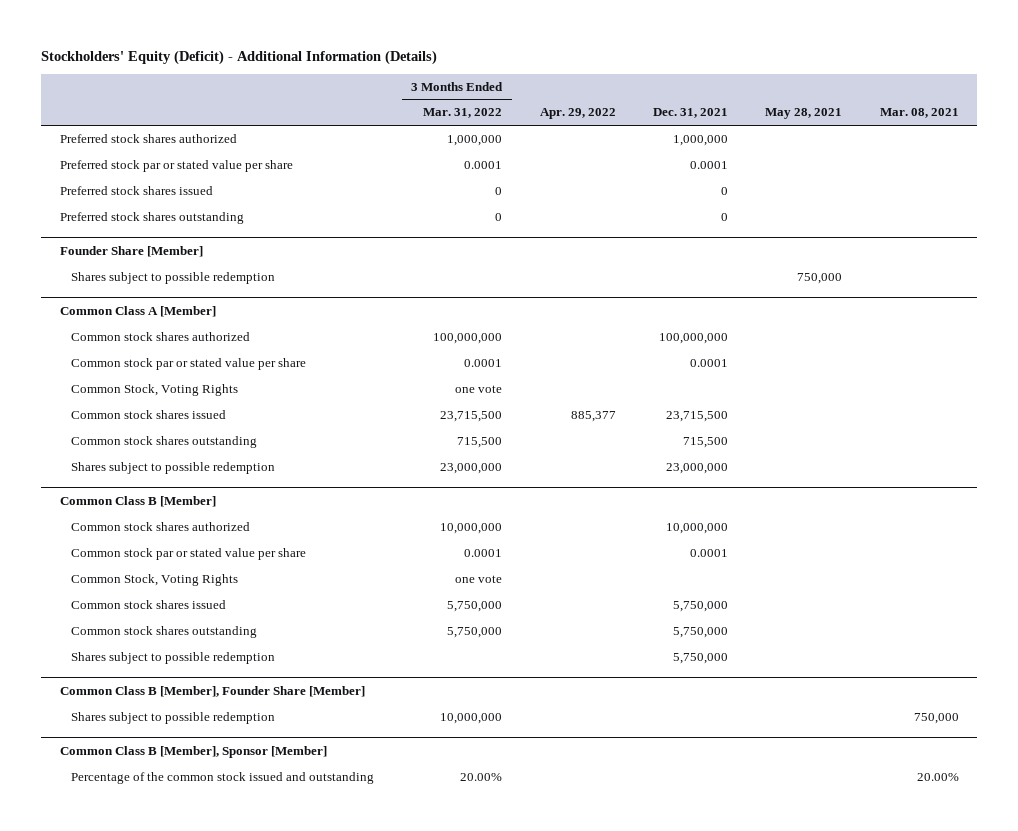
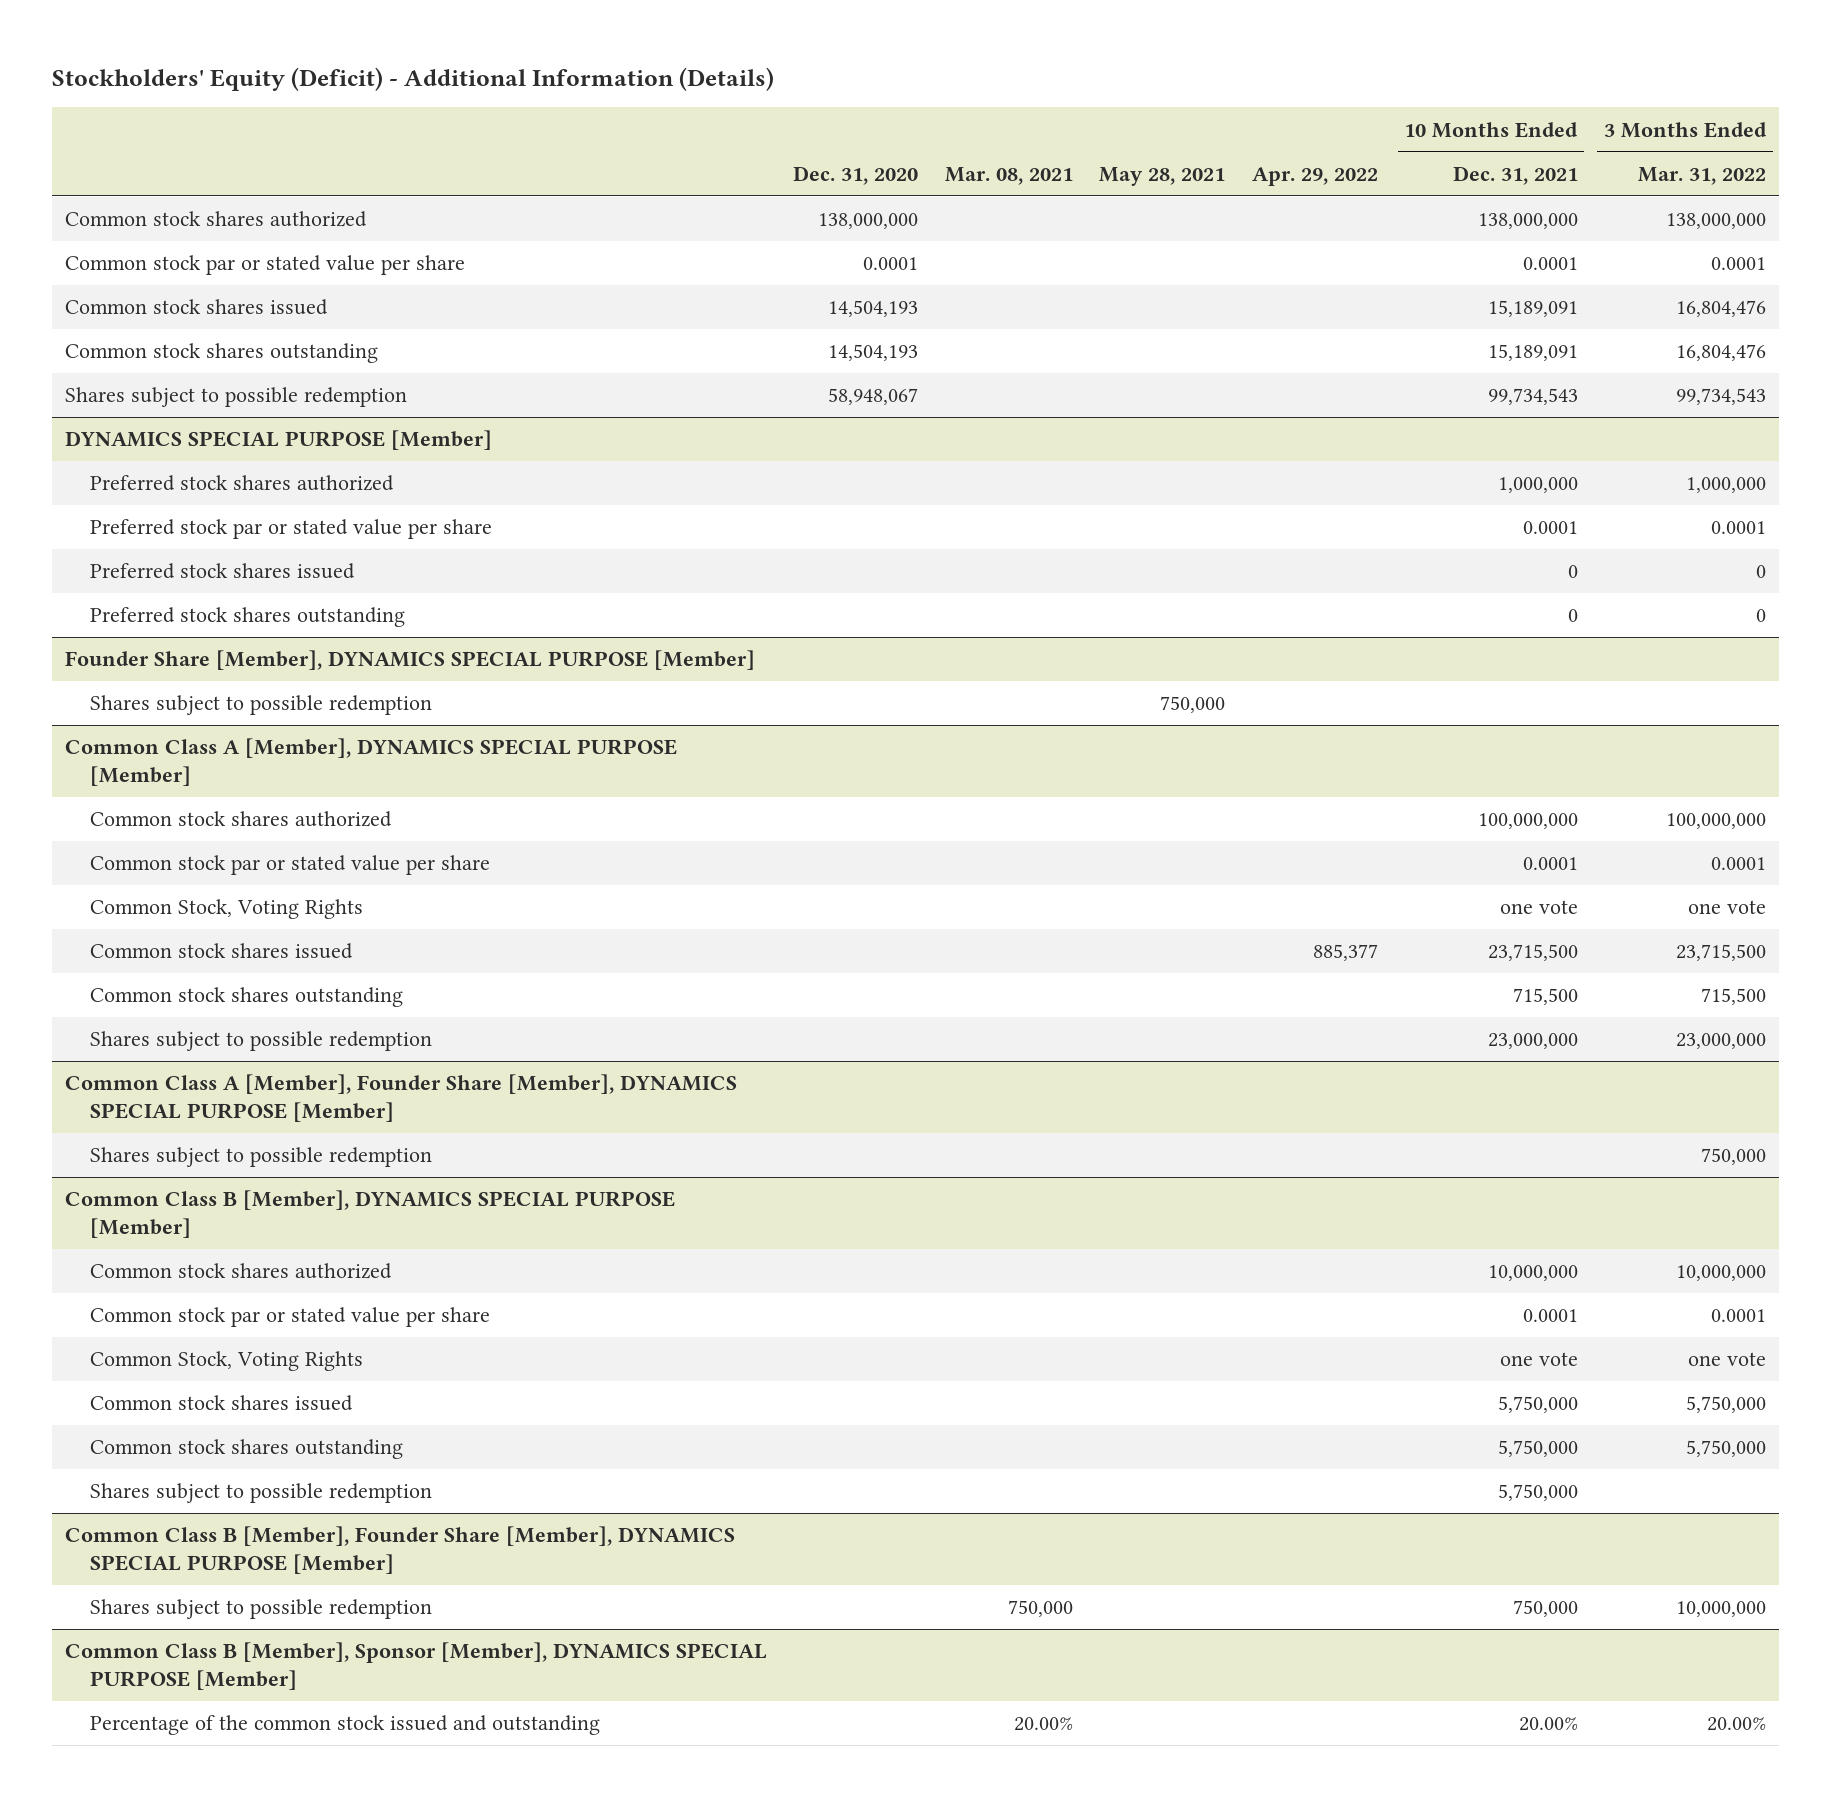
- | 3 Months Ended Mar. 31, 2022 | Apr. 29, 2022 | Dec. 31, 2021 | May 28, 2021 | Mar. 08, 2021
+ | Dec. 31, 2020 | Mar. 08, 2021 | May 28, 2021 | Apr. 29, 2022 | 10 Months Ended Dec. 31, 2021 | 3 Months Ended Mar. 31, 2022
+ Common stock shares authorized | 138,000,000 | | | | 138,000,000 | 138,000,000
+ Common stock par or stated value per share | 0.0001 | | | | 0.0001 | 0.0001
+ Common stock shares issued | 14,504,193 | | | | 15,189,091 | 16,804,476
+ Common stock shares outstanding | 14,504,193 | | | | 15,189,091 | 16,804,476
+ Shares subject to possible redemption | 58,948,067 | | | | 99,734,543 | 99,734,543
+ DYNAMICS SPECIAL PURPOSE [Member]
- Founder Share [Member]
+ Founder Share [Member], DYNAMICS SPECIAL PURPOSE [Member]
- Common Class A [Member]
+ Common Class A [Member], DYNAMICS SPECIAL PURPOSE [Member]
- Common Class B [Member]
+ Common Class A [Member], Founder Share [Member], DYNAMICS SPECIAL PURPOSE [Member]
+ Shares subject to possible redemption | | | | | | 750,000
+ Common Class B [Member], DYNAMICS SPECIAL PURPOSE [Member]
- Common Class B [Member], Founder Share [Member]
+ Common Class B [Member], Founder Share [Member], DYNAMICS SPECIAL PURPOSE [Member]
- Common Class B [Member], Sponsor [Member]
+ Common Class B [Member], Sponsor [Member], DYNAMICS SPECIAL PURPOSE [Member]

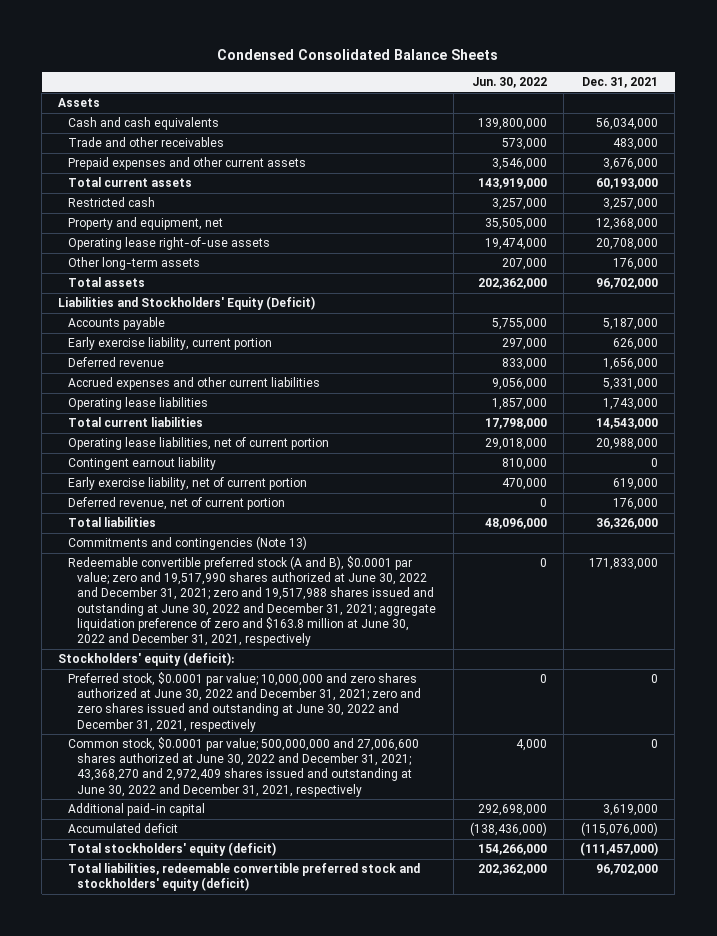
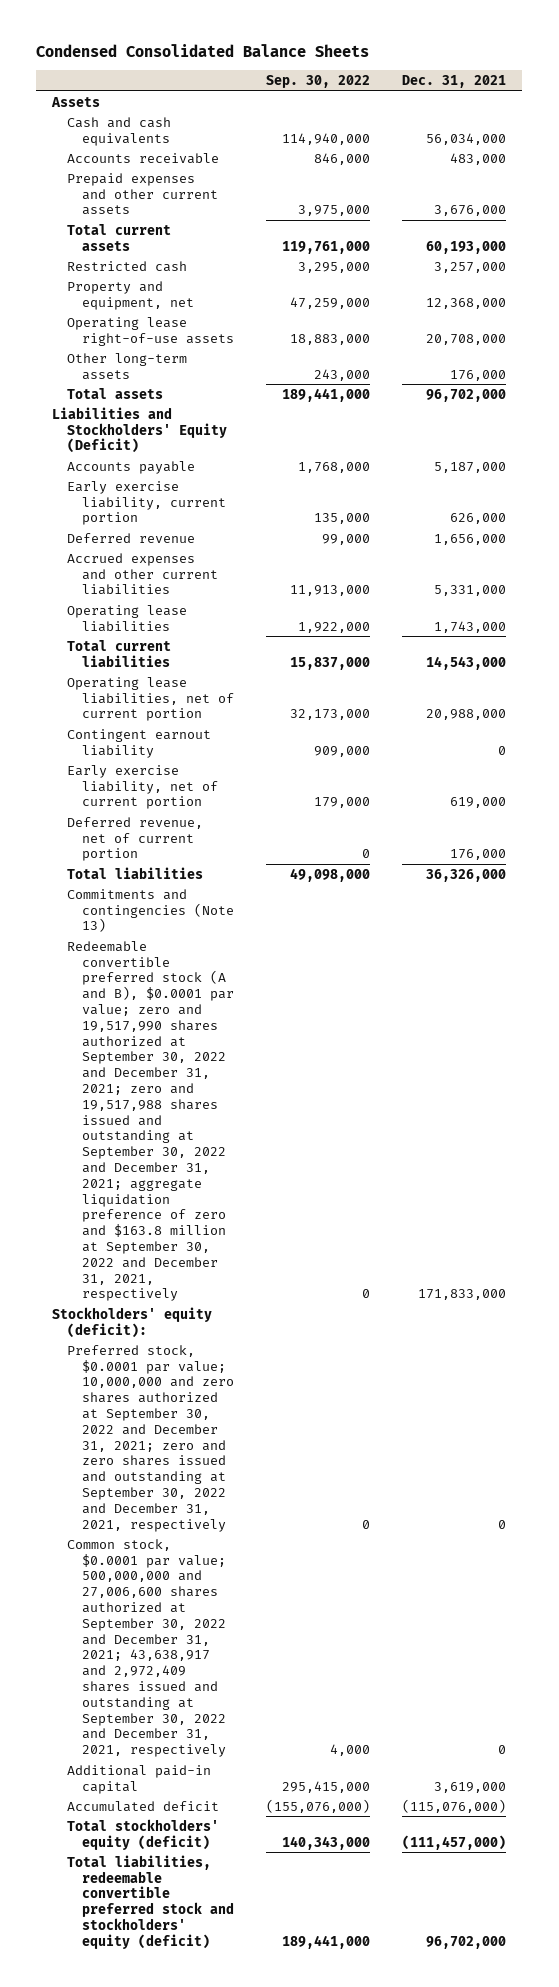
- | Jun. 30, 2022 | Dec. 31, 2021
+ | Sep. 30, 2022 | Dec. 31, 2021
- Trade and other receivables | 573,000 | 483,000
+ Accounts receivable | 846,000 | 483,000
- Redeemable convertible preferred stock (A and B), $0.0001 par value; zero and 19,517,990 shares authorized at June 30, 2022 and December 31, 2021; zero and 19,517,988 shares issued and outstanding at June 30, 2022 and December 31, 2021; aggregate liquidation preference of zero and $163.8 million at June 30, 2022 and December 31, 2021, respectively | 0 | 171,833,000
+ Redeemable convertible preferred stock (A and B), $0.0001 par value; zero and 19,517,990 shares authorized at September 30, 2022 and December 31, 2021; zero and 19,517,988 shares issued and outstanding at September 30, 2022 and December 31, 2021; aggregate liquidation preference of zero and $163.8 million at September 30, 2022 and December 31, 2021, respectively | 0 | 171,833,000
- Preferred stock, $0.0001 par value; 10,000,000 and zero shares authorized at June 30, 2022 and December 31, 2021; zero and zero shares issued and outstanding at June 30, 2022 and December 31, 2021, respectively | 0 | 0
- Common stock, $0.0001 par value; 500,000,000 and 27,006,600 shares authorized at June 30, 2022 and December 31, 2021; 43,368,270 and 2,972,409 shares issued and outstanding at June 30, 2022 and December 31, 2021, respectively | 4,000 | 0
+ Preferred stock, $0.0001 par value; 10,000,000 and zero shares authorized at September 30, 2022 and December 31, 2021; zero and zero shares issued and outstanding at September 30, 2022 and December 31, 2021, respectively | 0 | 0
+ Common stock, $0.0001 par value; 500,000,000 and 27,006,600 shares authorized at September 30, 2022 and December 31, 2021; 43,638,917 and 2,972,409 shares issued and outstanding at September 30, 2022 and December 31, 2021, respectively | 4,000 | 0

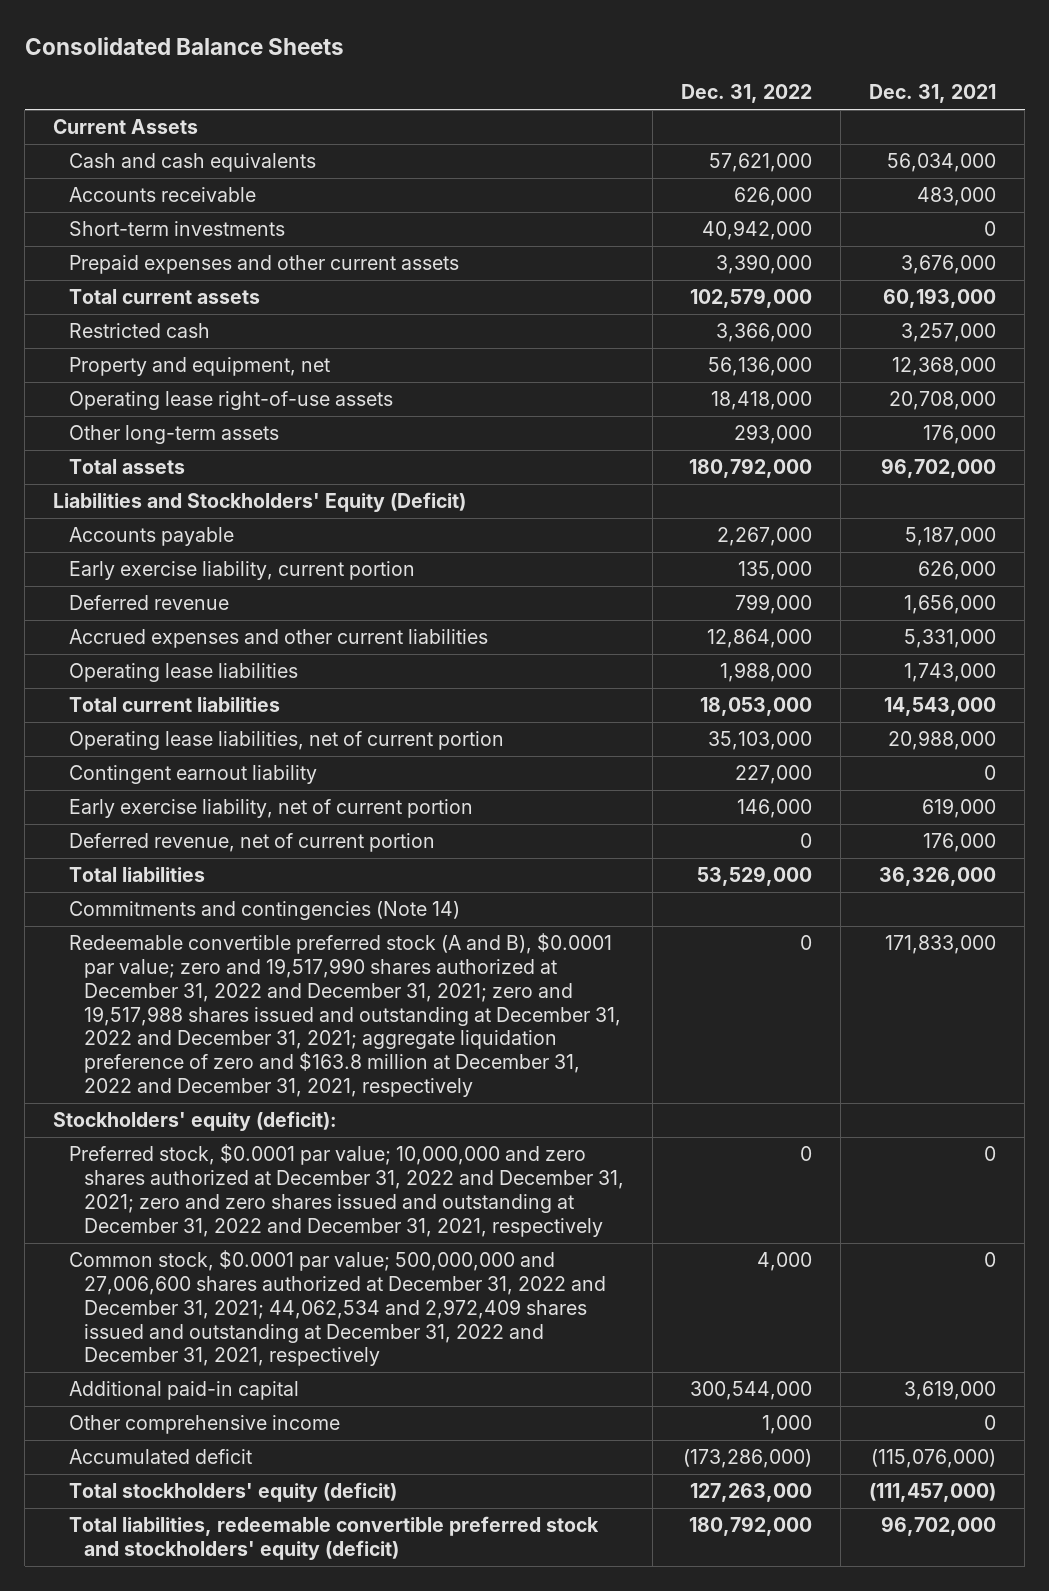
- Condensed Consolidated Balance Sheets
+ Consolidated Balance Sheets
- | Sep. 30, 2022 | Dec. 31, 2021
+ | Dec. 31, 2022 | Dec. 31, 2021
- Assets
+ Current Assets
+ Short-term investments | 40,942,000 | 0
- Commitments and contingencies (Note 13)
- Redeemable convertible preferred stock (A and B), $0.0001 par value; zero and 19,517,990 shares authorized at September 30, 2022 and December 31, 2021; zero and 19,517,988 shares issued and outstanding at September 30, 2022 and December 31, 2021; aggregate liquidation preference of zero and $163.8 million at September 30, 2022 and December 31, 2021, respectively | 0 | 171,833,000
+ Commitments and contingencies (Note 14)
+ Redeemable convertible preferred stock (A and B), $0.0001 par value; zero and 19,517,990 shares authorized at December 31, 2022 and December 31, 2021; zero and 19,517,988 shares issued and outstanding at December 31, 2022 and December 31, 2021; aggregate liquidation preference of zero and $163.8 million at December 31, 2022 and December 31, 2021, respectively | 0 | 171,833,000
- Preferred stock, $0.0001 par value; 10,000,000 and zero shares authorized at September 30, 2022 and December 31, 2021; zero and zero shares issued and outstanding at September 30, 2022 and December 31, 2021, respectively | 0 | 0
- Common stock, $0.0001 par value; 500,000,000 and 27,006,600 shares authorized at September 30, 2022 and December 31, 2021; 43,638,917 and 2,972,409 shares issued and outstanding at September 30, 2022 and December 31, 2021, respectively | 4,000 | 0
+ Preferred stock, $0.0001 par value; 10,000,000 and zero shares authorized at December 31, 2022 and December 31, 2021; zero and zero shares issued and outstanding at December 31, 2022 and December 31, 2021, respectively | 0 | 0
+ Common stock, $0.0001 par value; 500,000,000 and 27,006,600 shares authorized at December 31, 2022 and December 31, 2021; 44,062,534 and 2,972,409 shares issued and outstanding at December 31, 2022 and December 31, 2021, respectively | 4,000 | 0
+ Other comprehensive income | 1,000 | 0

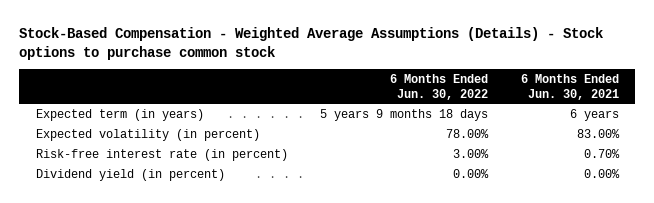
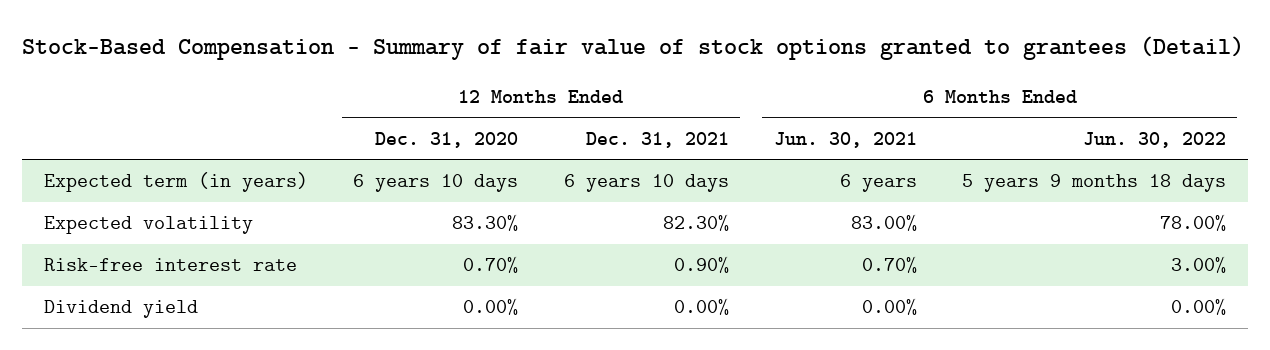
- Stock-Based Compensation - Weighted Average Assumptions (Details) - Stock options to purchase common stock
+ Stock-Based Compensation - Summary of fair value of stock options granted to grantees (Detail)
- | 6 Months Ended Jun. 30, 2022 | 6 Months Ended Jun. 30, 2021
+ | 12 Months Ended Dec. 31, 2020 | 12 Months Ended Dec. 31, 2021 | 6 Months Ended Jun. 30, 2021 | 6 Months Ended Jun. 30, 2022
- Expected volatility (in percent) | 78.00% | 83.00%
- Risk-free interest rate (in percent) | 3.00% | 0.70%
- Dividend yield (in percent) | 0.00% | 0.00%
+ Expected volatility | 83.30% | 82.30% | 83.00% | 78.00%
+ Risk-free interest rate | 0.70% | 0.90% | 0.70% | 3.00%
+ Dividend yield | 0.00% | 0.00% | 0.00% | 0.00%

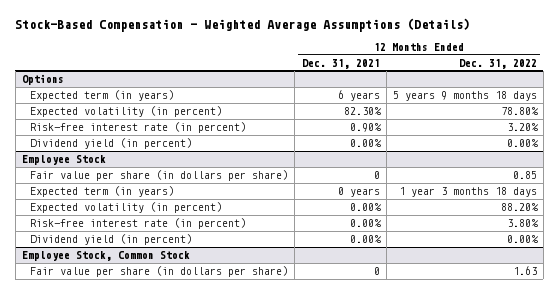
- Stock-Based Compensation - Summary of fair value of stock options granted to grantees (Detail)
+ Stock-Based Compensation - Weighted Average Assumptions (Details)
- | 12 Months Ended Dec. 31, 2020 | 12 Months Ended Dec. 31, 2021 | 6 Months Ended Jun. 30, 2021 | 6 Months Ended Jun. 30, 2022
+ | 12 Months Ended Dec. 31, 2021 | 12 Months Ended Dec. 31, 2022
- Expected term (in years) | 6 years 10 days | 6 years 10 days | 6 years | 5 years 9 months 18 days
- Expected volatility | 83.30% | 82.30% | 83.00% | 78.00%
- Risk-free interest rate | 0.70% | 0.90% | 0.70% | 3.00%
- Dividend yield | 0.00% | 0.00% | 0.00% | 0.00%
+ Options
+ Expected term (in years) | 6 years | 5 years 9 months 18 days
+ Expected volatility (in percent) | 82.30% | 78.80%
+ Risk-free interest rate (in percent) | 0.90% | 3.20%
+ Dividend yield (in percent) | 0.00% | 0.00%
+ Employee Stock
+ Fair value per share (in dollars per share) | 0 | 0.85
+ Expected term (in years) | 0 years | 1 year 3 months 18 days
+ Expected volatility (in percent) | 0.00% | 88.20%
+ Risk-free interest rate (in percent) | 0.00% | 3.80%
+ Dividend yield (in percent) | 0.00% | 0.00%
+ Employee Stock, Common Stock
+ Fair value per share (in dollars per share) | 0 | 1.63

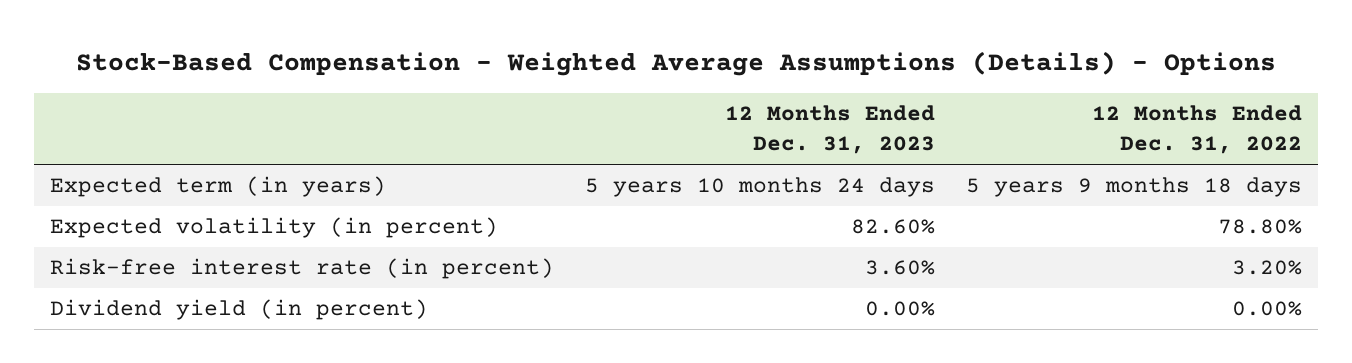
- Stock-Based Compensation - Weighted Average Assumptions (Details)
+ Stock-Based Compensation - Weighted Average Assumptions (Details) - Options
- | 12 Months Ended Dec. 31, 2021 | 12 Months Ended Dec. 31, 2022
+ | 12 Months Ended Dec. 31, 2023 | 12 Months Ended Dec. 31, 2022
- Options
- Employee Stock
- Fair value per share (in dollars per share) | 0 | 0.85
- Expected term (in years) | 0 years | 1 year 3 months 18 days
- Expected volatility (in percent) | 0.00% | 88.20%
- Risk-free interest rate (in percent) | 0.00% | 3.80%
- Dividend yield (in percent) | 0.00% | 0.00%
- Employee Stock, Common Stock
- Fair value per share (in dollars per share) | 0 | 1.63

